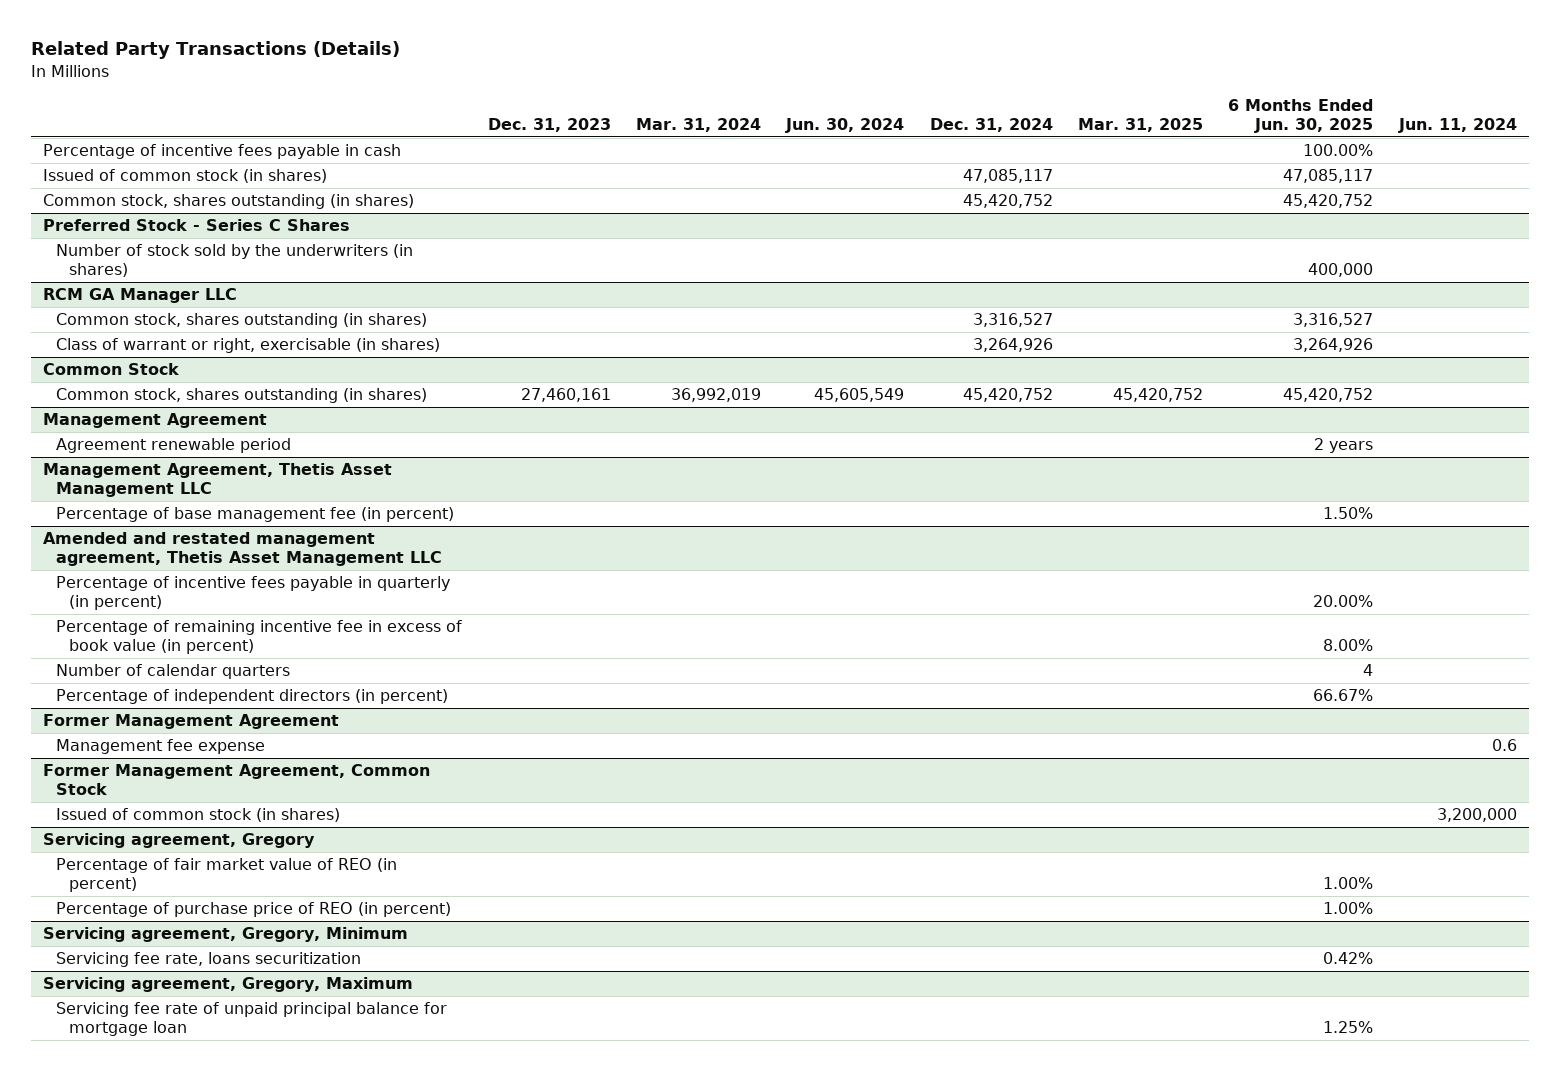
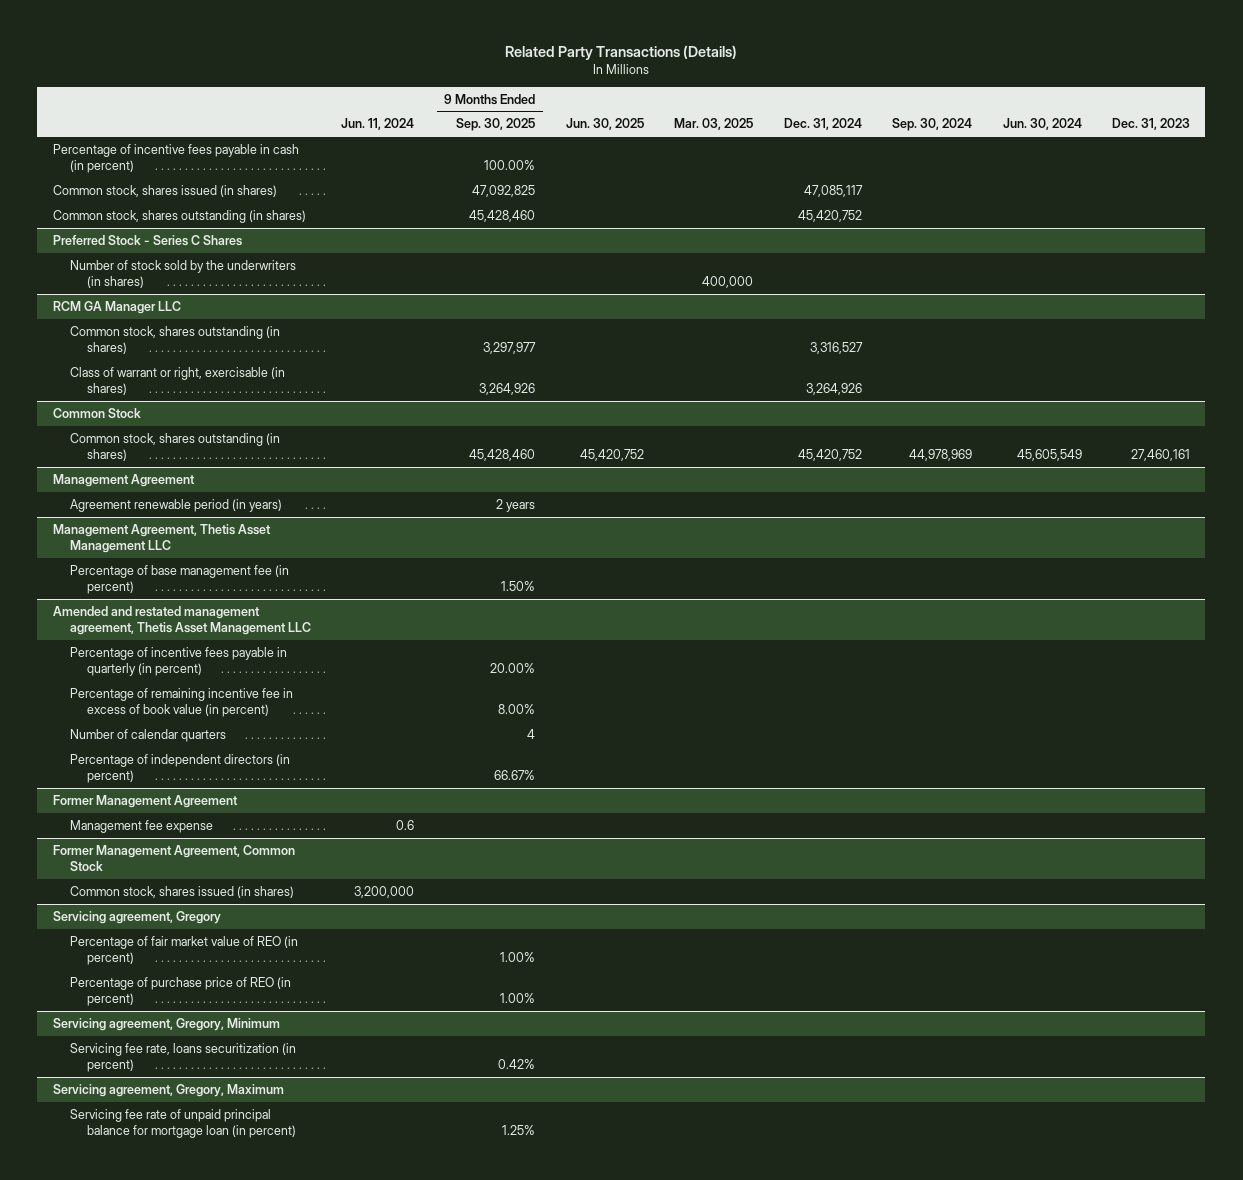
- | Dec. 31, 2023 | Mar. 31, 2024 | Jun. 30, 2024 | Dec. 31, 2024 | Mar. 31, 2025 | 6 Months Ended Jun. 30, 2025 | Jun. 11, 2024
+ | Jun. 11, 2024 | 9 Months Ended Sep. 30, 2025 | Jun. 30, 2025 | Mar. 03, 2025 | Dec. 31, 2024 | Sep. 30, 2024 | Jun. 30, 2024 | Dec. 31, 2023
- Percentage of incentive fees payable in cash | | | | | | 100.00% |
- Issued of common stock (in shares) | | | | 47,085,117 | | 47,085,117 |
+ Percentage of incentive fees payable in cash (in percent) | | 100.00% | | | | | |
+ Common stock, shares issued (in shares) | | 47,092,825 | | | 47,085,117 | | |
@ Management Agreement
- Agreement renewable period | | | | | | 2 years |
+ Agreement renewable period (in years) | | 2 years | | | | | |
@ Former Management Agreement, Common Stock
- Issued of common stock (in shares) | | | | | | | 3,200,000
+ Common stock, shares issued (in shares) | 3,200,000 | | | | | | |
@ Servicing agreement, Gregory, Minimum
- Servicing fee rate, loans securitization | | | | | | 0.42% |
+ Servicing fee rate, loans securitization (in percent) | | 0.42% | | | | | |
@ Servicing agreement, Gregory, Maximum
- Servicing fee rate of unpaid principal balance for mortgage loan | | | | | | 1.25% |
+ Servicing fee rate of unpaid principal balance for mortgage loan (in percent) | | 1.25% | | | | | |

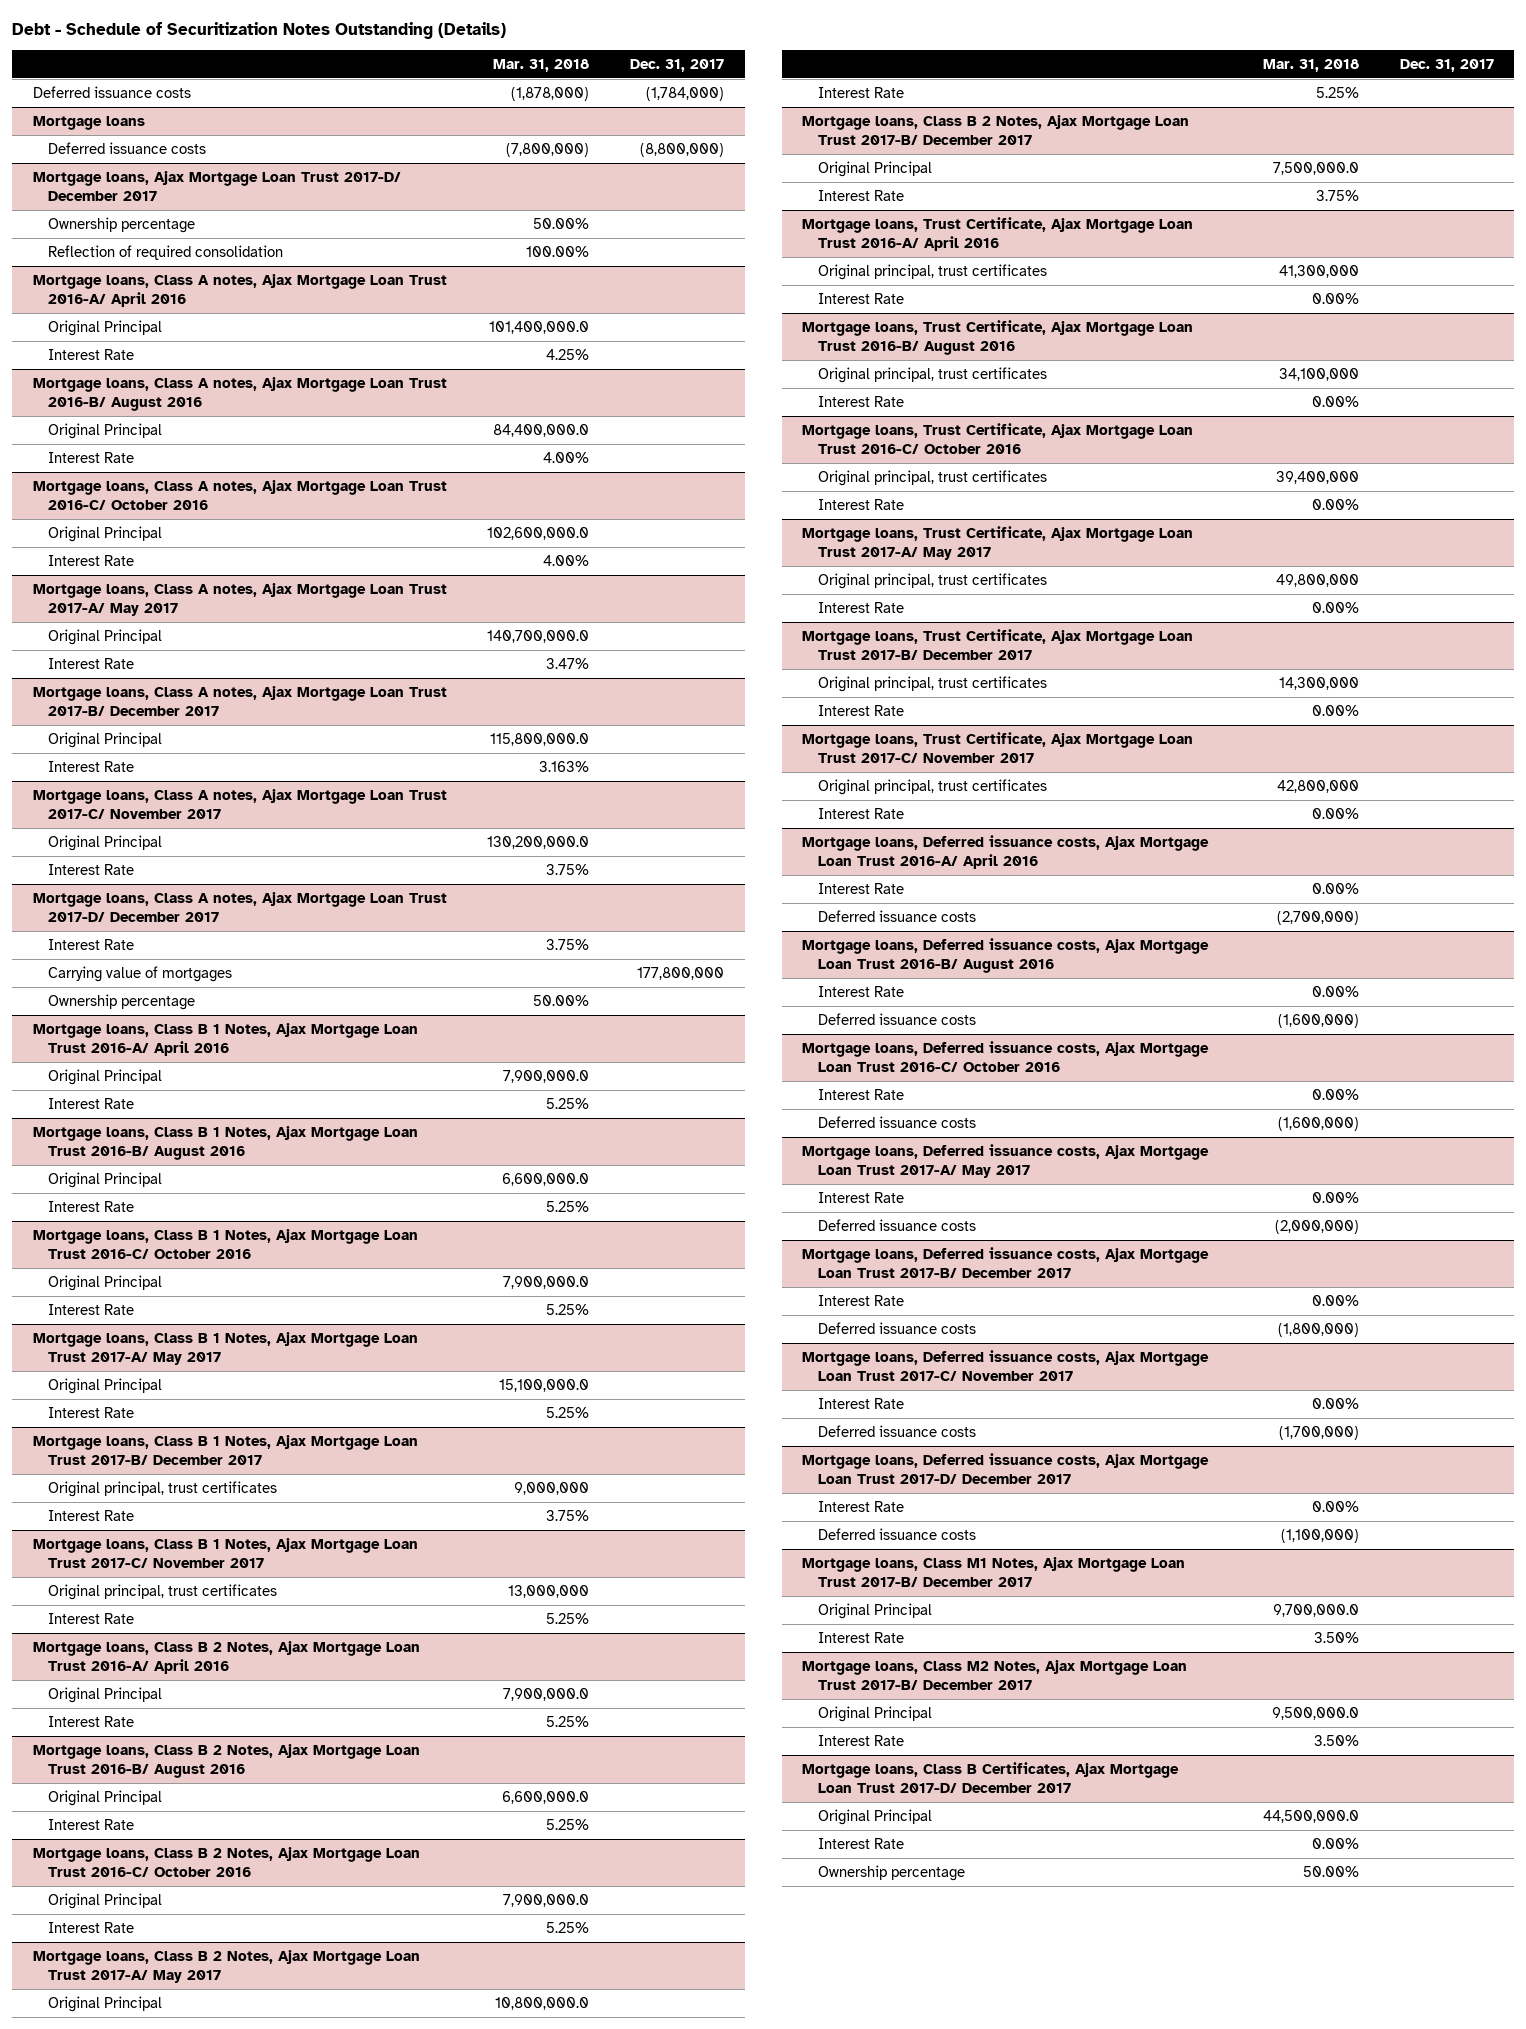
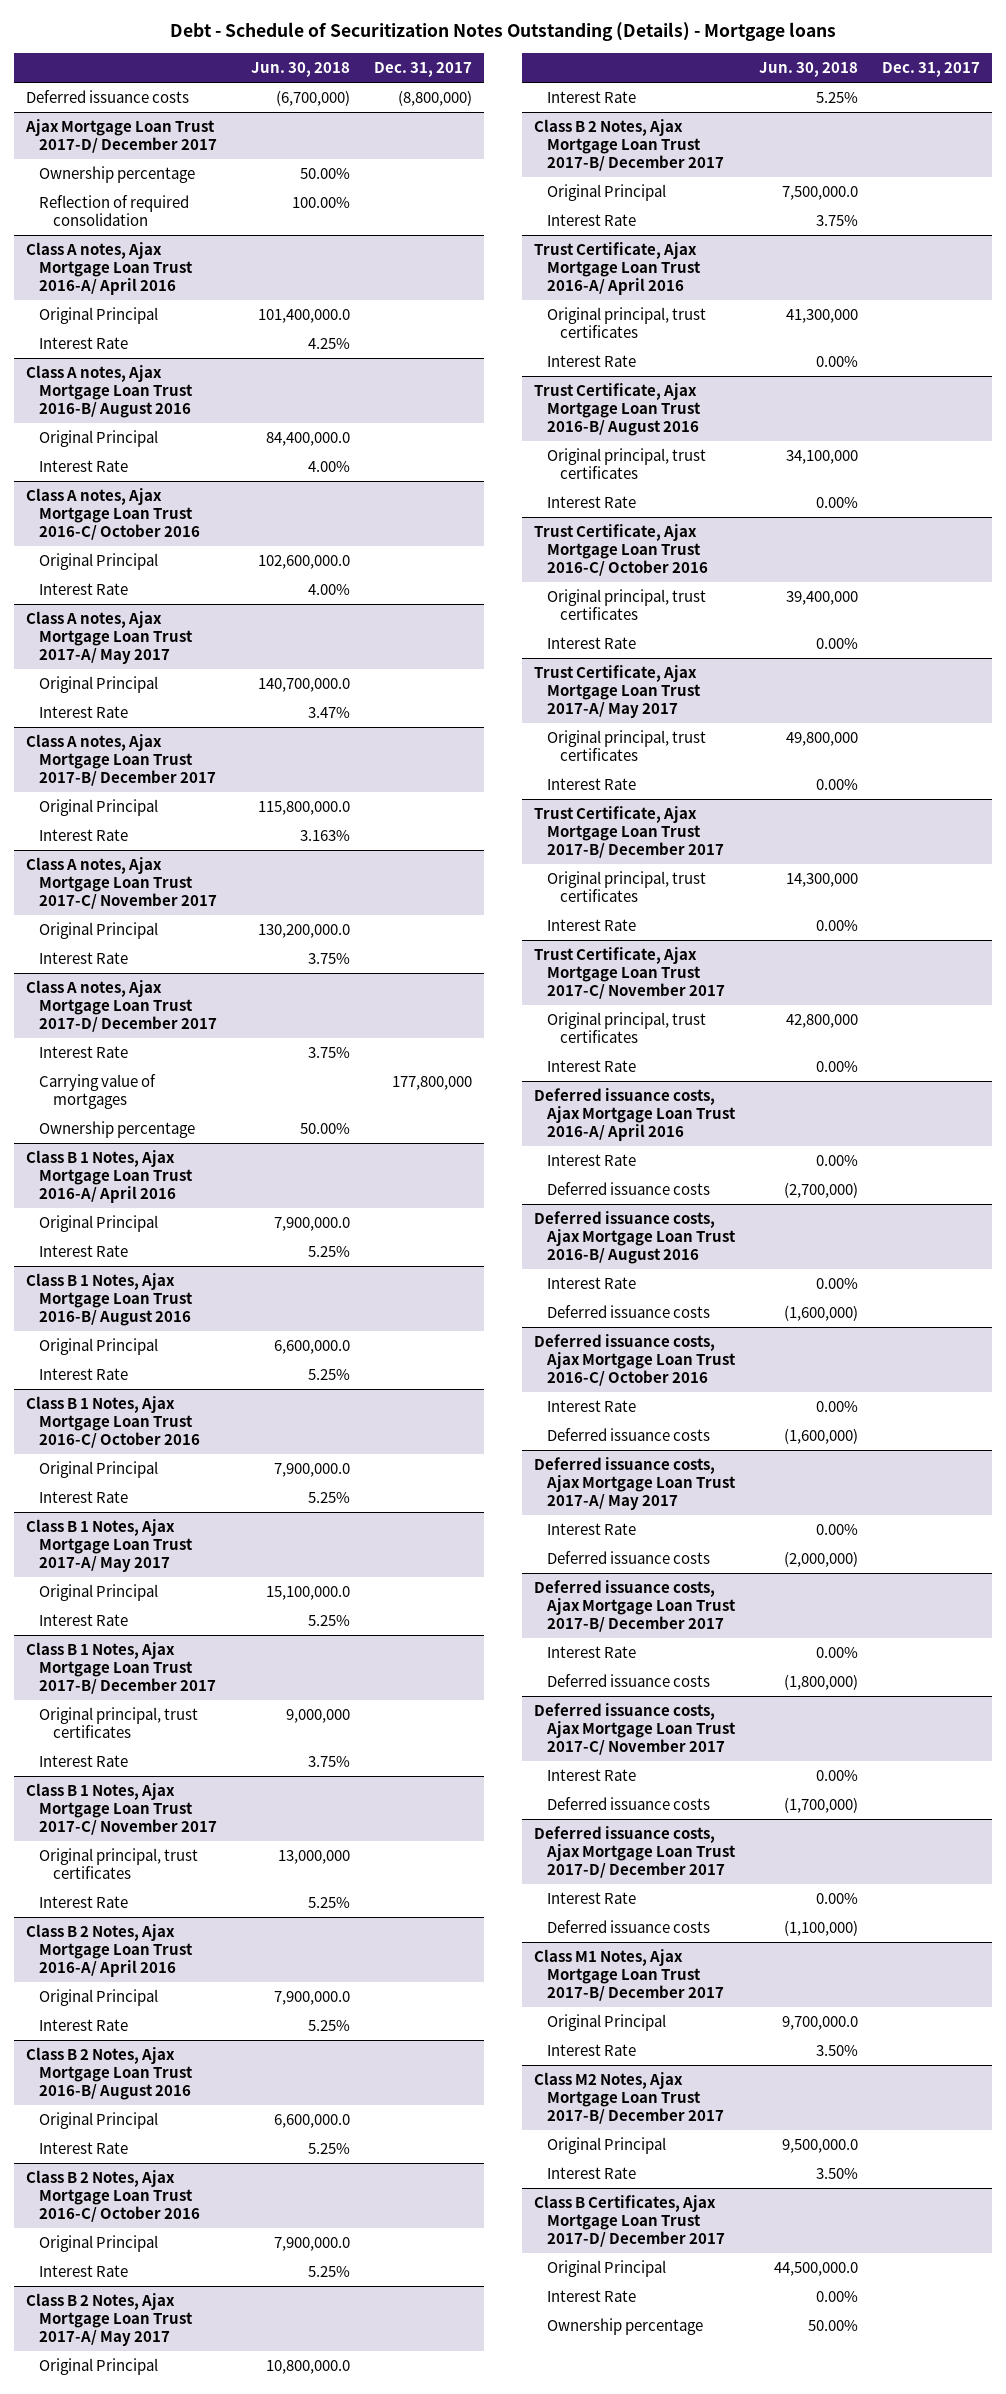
- Debt - Schedule of Securitization Notes Outstanding (Details)
+ Debt - Schedule of Securitization Notes Outstanding (Details) - Mortgage loans
- | Mar. 31, 2018 | Dec. 31, 2017
+ | Jun. 30, 2018 | Dec. 31, 2017
- Deferred issuance costs | (1,878,000) | (1,784,000)
- Mortgage loans
- Deferred issuance costs | (7,800,000) | (8,800,000)
- Mortgage loans, Ajax Mortgage Loan Trust 2017-D/ December 2017
- Ownership percentage | 50.00% |
- Reflection of required consolidation | 100.00% |
- Mortgage loans, Class A notes, Ajax Mortgage Loan Trust 2016-A/ April 2016
+ Deferred issuance costs | (6,700,000) | (8,800,000)
+ Ajax Mortgage Loan Trust 2017-D/ December 2017
+ Ownership percentage | 50.00% |
+ Reflection of required consolidation | 100.00% |
+ Class A notes, Ajax Mortgage Loan Trust 2016-A/ April 2016
- Mortgage loans, Class A notes, Ajax Mortgage Loan Trust 2016-B/ August 2016
+ Class A notes, Ajax Mortgage Loan Trust 2016-B/ August 2016
- Mortgage loans, Class A notes, Ajax Mortgage Loan Trust 2016-C/ October 2016
+ Class A notes, Ajax Mortgage Loan Trust 2016-C/ October 2016
- Mortgage loans, Class A notes, Ajax Mortgage Loan Trust 2017-A/ May 2017
+ Class A notes, Ajax Mortgage Loan Trust 2017-A/ May 2017
- Mortgage loans, Class A notes, Ajax Mortgage Loan Trust 2017-B/ December 2017
+ Class A notes, Ajax Mortgage Loan Trust 2017-B/ December 2017
- Mortgage loans, Class A notes, Ajax Mortgage Loan Trust 2017-C/ November 2017
+ Class A notes, Ajax Mortgage Loan Trust 2017-C/ November 2017
- Mortgage loans, Class A notes, Ajax Mortgage Loan Trust 2017-D/ December 2017
+ Class A notes, Ajax Mortgage Loan Trust 2017-D/ December 2017
- Mortgage loans, Class B 1 Notes, Ajax Mortgage Loan Trust 2016-A/ April 2016
+ Class B 1 Notes, Ajax Mortgage Loan Trust 2016-A/ April 2016
- Mortgage loans, Class B 1 Notes, Ajax Mortgage Loan Trust 2016-B/ August 2016
+ Class B 1 Notes, Ajax Mortgage Loan Trust 2016-B/ August 2016
- Mortgage loans, Class B 1 Notes, Ajax Mortgage Loan Trust 2016-C/ October 2016
+ Class B 1 Notes, Ajax Mortgage Loan Trust 2016-C/ October 2016
- Mortgage loans, Class B 1 Notes, Ajax Mortgage Loan Trust 2017-A/ May 2017
+ Class B 1 Notes, Ajax Mortgage Loan Trust 2017-A/ May 2017
- Mortgage loans, Class B 1 Notes, Ajax Mortgage Loan Trust 2017-B/ December 2017
+ Class B 1 Notes, Ajax Mortgage Loan Trust 2017-B/ December 2017
- Mortgage loans, Class B 1 Notes, Ajax Mortgage Loan Trust 2017-C/ November 2017
+ Class B 1 Notes, Ajax Mortgage Loan Trust 2017-C/ November 2017
- Mortgage loans, Class B 2 Notes, Ajax Mortgage Loan Trust 2016-A/ April 2016
+ Class B 2 Notes, Ajax Mortgage Loan Trust 2016-A/ April 2016
- Mortgage loans, Class B 2 Notes, Ajax Mortgage Loan Trust 2016-B/ August 2016
+ Class B 2 Notes, Ajax Mortgage Loan Trust 2016-B/ August 2016
- Mortgage loans, Class B 2 Notes, Ajax Mortgage Loan Trust 2016-C/ October 2016
+ Class B 2 Notes, Ajax Mortgage Loan Trust 2016-C/ October 2016
- Mortgage loans, Class B 2 Notes, Ajax Mortgage Loan Trust 2017-A/ May 2017
+ Class B 2 Notes, Ajax Mortgage Loan Trust 2017-A/ May 2017
- Mortgage loans, Class B 2 Notes, Ajax Mortgage Loan Trust 2017-B/ December 2017
+ Class B 2 Notes, Ajax Mortgage Loan Trust 2017-B/ December 2017
- Mortgage loans, Trust Certificate, Ajax Mortgage Loan Trust 2016-A/ April 2016
+ Trust Certificate, Ajax Mortgage Loan Trust 2016-A/ April 2016
- Mortgage loans, Trust Certificate, Ajax Mortgage Loan Trust 2016-B/ August 2016
+ Trust Certificate, Ajax Mortgage Loan Trust 2016-B/ August 2016
- Mortgage loans, Trust Certificate, Ajax Mortgage Loan Trust 2016-C/ October 2016
+ Trust Certificate, Ajax Mortgage Loan Trust 2016-C/ October 2016
- Mortgage loans, Trust Certificate, Ajax Mortgage Loan Trust 2017-A/ May 2017
+ Trust Certificate, Ajax Mortgage Loan Trust 2017-A/ May 2017
- Mortgage loans, Trust Certificate, Ajax Mortgage Loan Trust 2017-B/ December 2017
+ Trust Certificate, Ajax Mortgage Loan Trust 2017-B/ December 2017
- Mortgage loans, Trust Certificate, Ajax Mortgage Loan Trust 2017-C/ November 2017
+ Trust Certificate, Ajax Mortgage Loan Trust 2017-C/ November 2017
- Mortgage loans, Deferred issuance costs, Ajax Mortgage Loan Trust 2016-A/ April 2016
+ Deferred issuance costs, Ajax Mortgage Loan Trust 2016-A/ April 2016
- Mortgage loans, Deferred issuance costs, Ajax Mortgage Loan Trust 2016-B/ August 2016
+ Deferred issuance costs, Ajax Mortgage Loan Trust 2016-B/ August 2016
- Mortgage loans, Deferred issuance costs, Ajax Mortgage Loan Trust 2016-C/ October 2016
+ Deferred issuance costs, Ajax Mortgage Loan Trust 2016-C/ October 2016
- Mortgage loans, Deferred issuance costs, Ajax Mortgage Loan Trust 2017-A/ May 2017
+ Deferred issuance costs, Ajax Mortgage Loan Trust 2017-A/ May 2017
- Mortgage loans, Deferred issuance costs, Ajax Mortgage Loan Trust 2017-B/ December 2017
+ Deferred issuance costs, Ajax Mortgage Loan Trust 2017-B/ December 2017
- Mortgage loans, Deferred issuance costs, Ajax Mortgage Loan Trust 2017-C/ November 2017
+ Deferred issuance costs, Ajax Mortgage Loan Trust 2017-C/ November 2017
- Mortgage loans, Deferred issuance costs, Ajax Mortgage Loan Trust 2017-D/ December 2017
+ Deferred issuance costs, Ajax Mortgage Loan Trust 2017-D/ December 2017
- Mortgage loans, Class M1 Notes, Ajax Mortgage Loan Trust 2017-B/ December 2017
+ Class M1 Notes, Ajax Mortgage Loan Trust 2017-B/ December 2017
- Mortgage loans, Class M2 Notes, Ajax Mortgage Loan Trust 2017-B/ December 2017
+ Class M2 Notes, Ajax Mortgage Loan Trust 2017-B/ December 2017
- Mortgage loans, Class B Certificates, Ajax Mortgage Loan Trust 2017-D/ December 2017
+ Class B Certificates, Ajax Mortgage Loan Trust 2017-D/ December 2017

